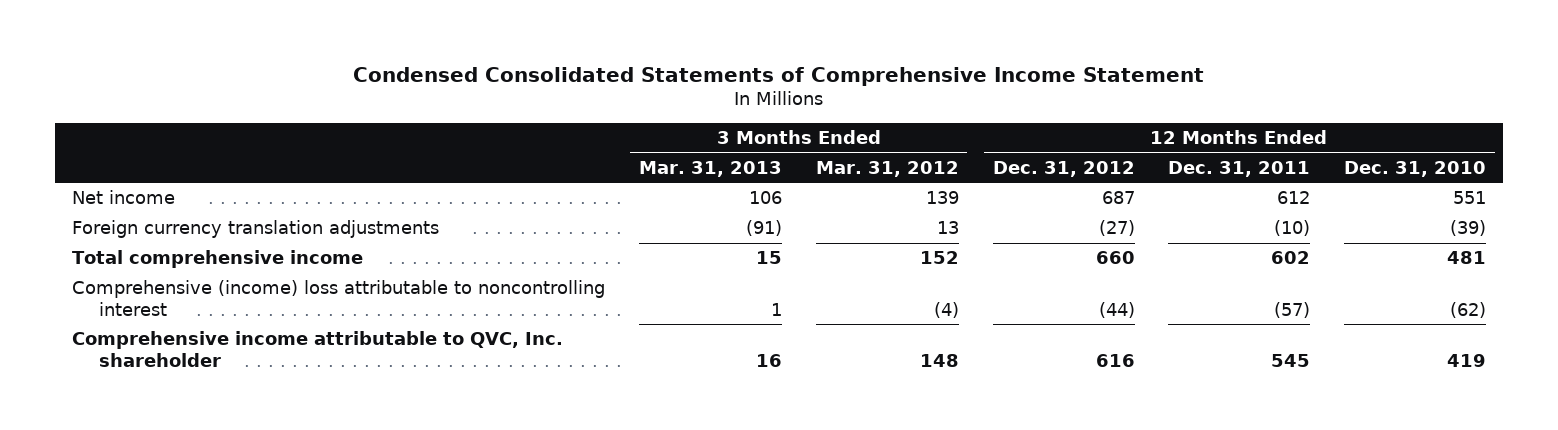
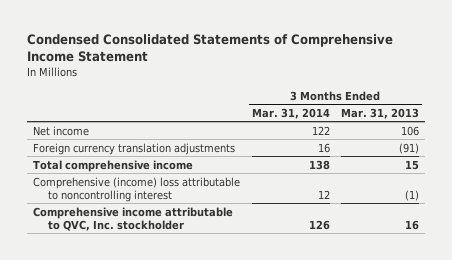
- | 3 Months Ended Mar. 31, 2013 | 3 Months Ended Mar. 31, 2012 | 12 Months Ended Dec. 31, 2012 | 12 Months Ended Dec. 31, 2011 | 12 Months Ended Dec. 31, 2010
+ | 3 Months Ended Mar. 31, 2014 | 3 Months Ended Mar. 31, 2013
- Comprehensive (income) loss attributable to noncontrolling interest | 1 | (4) | (44) | (57) | (62)
- Comprehensive income attributable to QVC, Inc. shareholder | 16 | 148 | 616 | 545 | 419
+ Comprehensive (income) loss attributable to noncontrolling interest | 12 | (1)
+ Comprehensive income attributable to QVC, Inc. stockholder | 126 | 16

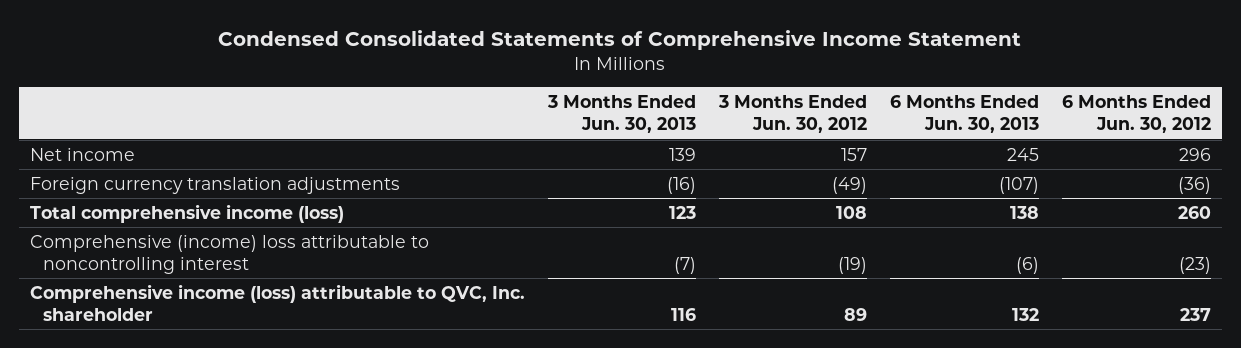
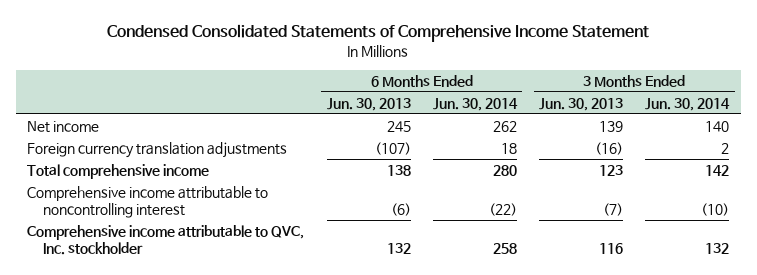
- | 3 Months Ended Jun. 30, 2013 | 3 Months Ended Jun. 30, 2012 | 6 Months Ended Jun. 30, 2013 | 6 Months Ended Jun. 30, 2012
+ | 6 Months Ended Jun. 30, 2013 | 6 Months Ended Jun. 30, 2014 | 3 Months Ended Jun. 30, 2013 | 3 Months Ended Jun. 30, 2014
- Total comprehensive income (loss) | 123 | 108 | 138 | 260
- Comprehensive (income) loss attributable to noncontrolling interest | (7) | (19) | (6) | (23)
- Comprehensive income (loss) attributable to QVC, Inc. shareholder | 116 | 89 | 132 | 237
+ Total comprehensive income | 138 | 280 | 123 | 142
+ Comprehensive income attributable to noncontrolling interest | (6) | (22) | (7) | (10)
+ Comprehensive income attributable to QVC, Inc. stockholder | 132 | 258 | 116 | 132

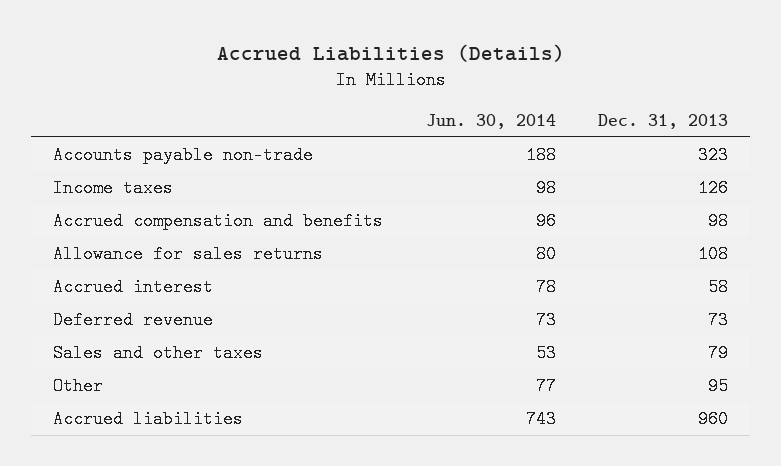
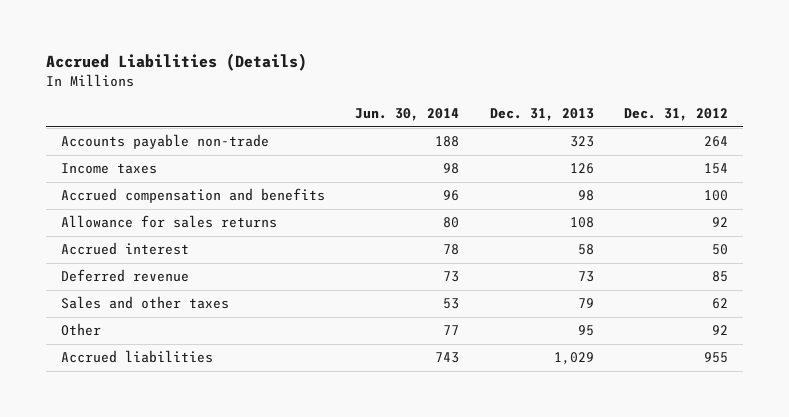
- | Jun. 30, 2014 | Dec. 31, 2013
+ | Jun. 30, 2014 | Dec. 31, 2013 | Dec. 31, 2012
- Accrued liabilities | 743 | 960
+ Accrued liabilities | 743 | 1,029 | 955

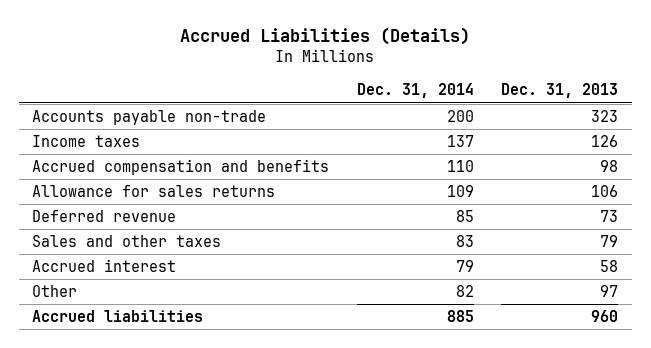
- | Jun. 30, 2014 | Dec. 31, 2013 | Dec. 31, 2012
+ | Dec. 31, 2014 | Dec. 31, 2013
- Allowance for sales returns | 80 | 108 | 92
+ Allowance for sales returns | 109 | 106
- Other | 77 | 95 | 92
- Accrued liabilities | 743 | 1,029 | 955
moved down: Accrued interest | 79 | 58
+ Other | 82 | 97
+ Accrued liabilities | 885 | 960

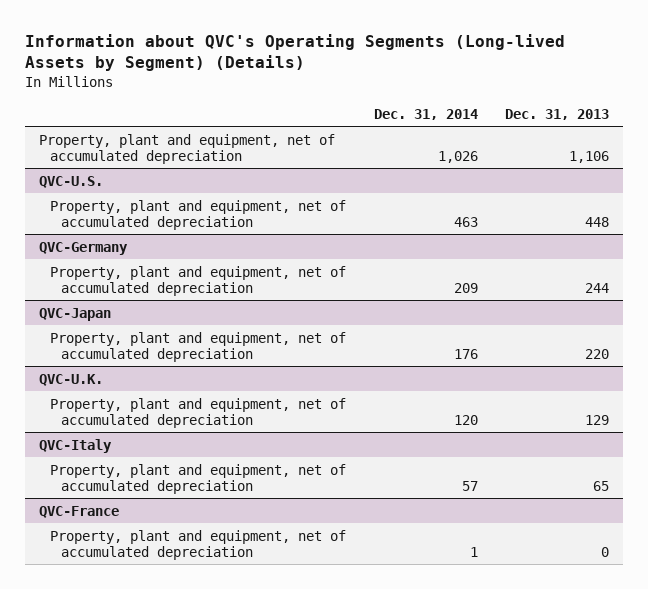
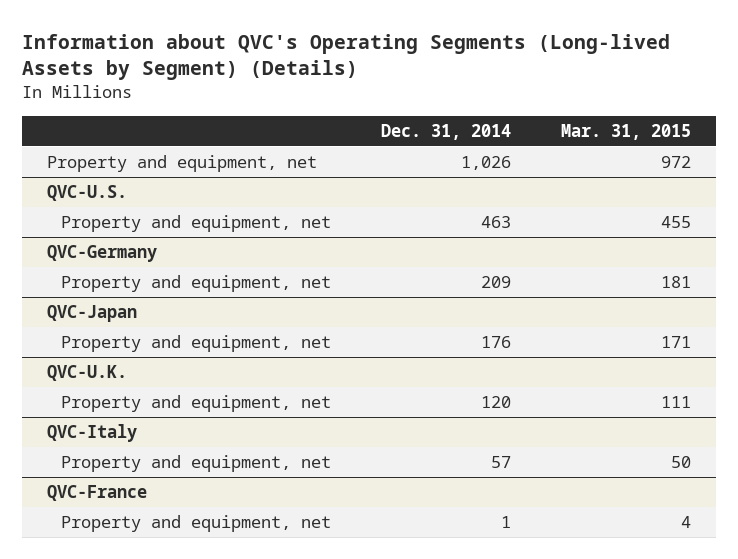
- | Dec. 31, 2014 | Dec. 31, 2013
+ | Dec. 31, 2014 | Mar. 31, 2015
- Property, plant and equipment, net of accumulated depreciation | 1,026 | 1,106
+ Property and equipment, net | 1,026 | 972
@ QVC-U.S.
- Property, plant and equipment, net of accumulated depreciation | 463 | 448
+ Property and equipment, net | 463 | 455
@ QVC-Germany
- Property, plant and equipment, net of accumulated depreciation | 209 | 244
+ Property and equipment, net | 209 | 181
@ QVC-Japan
- Property, plant and equipment, net of accumulated depreciation | 176 | 220
+ Property and equipment, net | 176 | 171
@ QVC-U.K.
- Property, plant and equipment, net of accumulated depreciation | 120 | 129
+ Property and equipment, net | 120 | 111
@ QVC-Italy
- Property, plant and equipment, net of accumulated depreciation | 57 | 65
+ Property and equipment, net | 57 | 50
@ QVC-France
- Property, plant and equipment, net of accumulated depreciation | 1 | 0
+ Property and equipment, net | 1 | 4

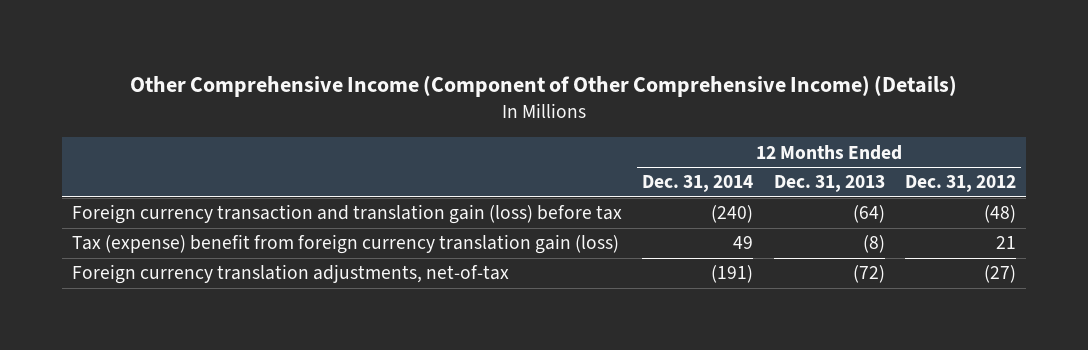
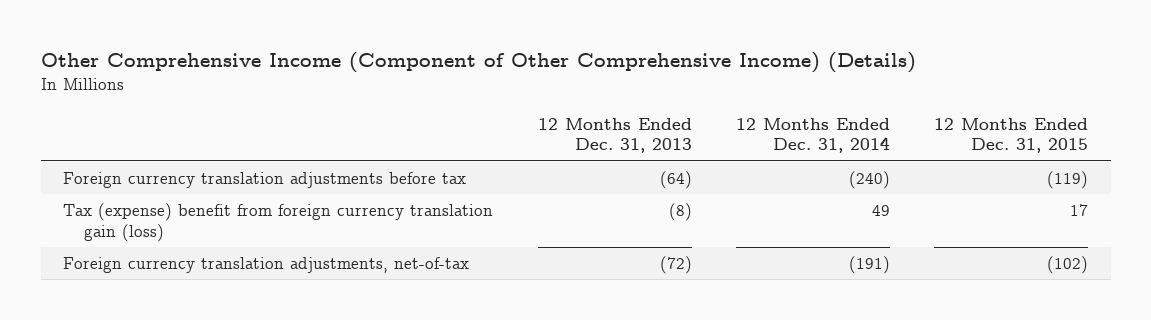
- | 12 Months Ended Dec. 31, 2014 | 12 Months Ended Dec. 31, 2013 | 12 Months Ended Dec. 31, 2012
+ | 12 Months Ended Dec. 31, 2013 | 12 Months Ended Dec. 31, 2014 | 12 Months Ended Dec. 31, 2015
- Foreign currency transaction and translation gain (loss) before tax | (240) | (64) | (48)
+ Foreign currency translation adjustments before tax | (64) | (240) | (119)

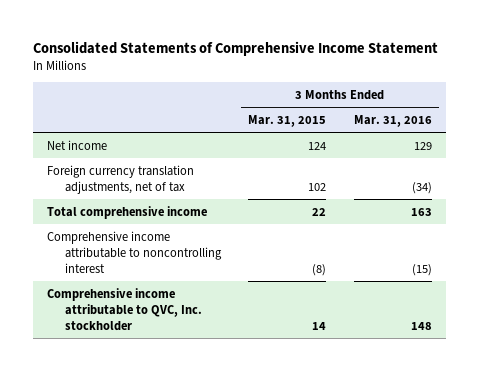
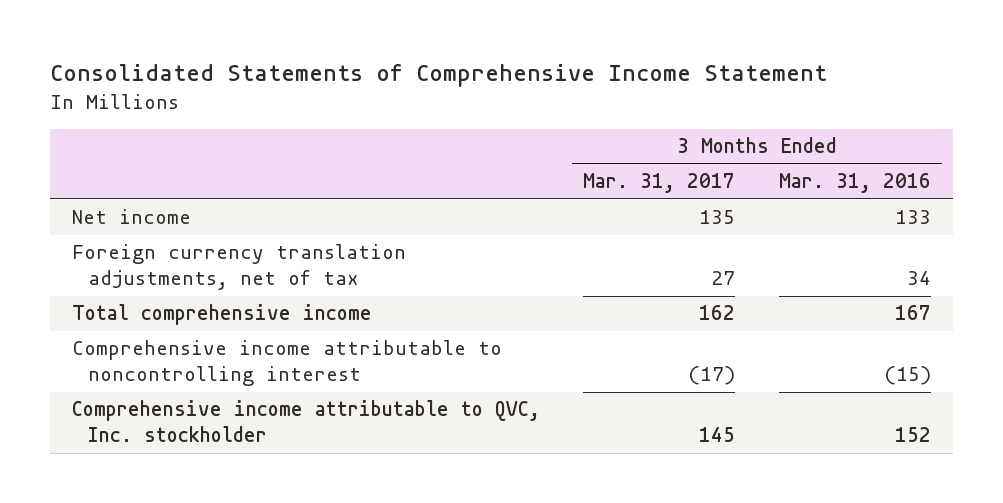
- | 3 Months Ended Mar. 31, 2015 | 3 Months Ended Mar. 31, 2016
+ | 3 Months Ended Mar. 31, 2017 | 3 Months Ended Mar. 31, 2016
- Net income | 124 | 129
- Foreign currency translation adjustments, net of tax | 102 | (34)
- Total comprehensive income | 22 | 163
+ Net income | 135 | 133
+ Foreign currency translation adjustments, net of tax | 27 | 34
+ Total comprehensive income | 162 | 167
- Comprehensive income attributable to QVC, Inc. stockholder | 14 | 148
+ Comprehensive income attributable to QVC, Inc. stockholder | 145 | 152

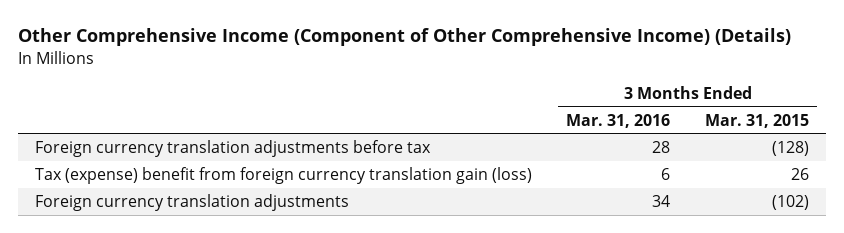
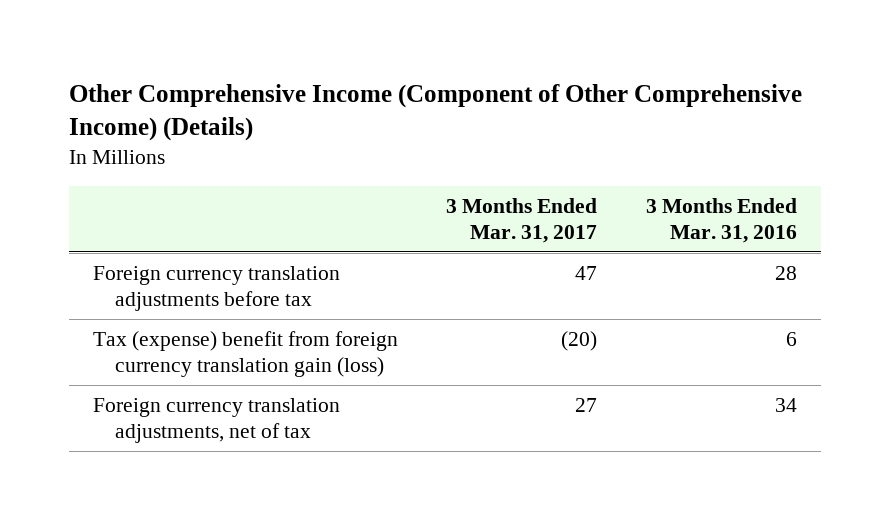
- | 3 Months Ended Mar. 31, 2016 | 3 Months Ended Mar. 31, 2015
+ | 3 Months Ended Mar. 31, 2017 | 3 Months Ended Mar. 31, 2016
- Foreign currency translation adjustments | 34 | (102)
+ Foreign currency translation adjustments, net of tax | 27 | 34

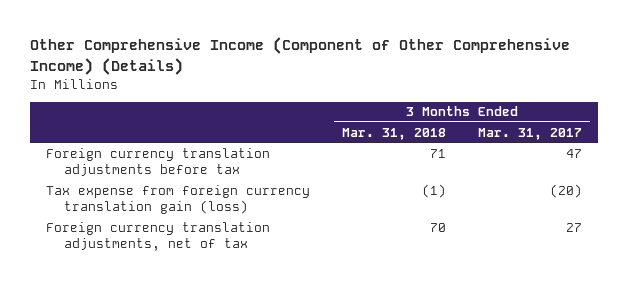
- | 3 Months Ended Mar. 31, 2017 | 3 Months Ended Mar. 31, 2016
+ | 3 Months Ended Mar. 31, 2018 | 3 Months Ended Mar. 31, 2017
- Tax (expense) benefit from foreign currency translation gain (loss) | (20) | 6
+ Tax expense from foreign currency translation gain (loss) | (1) | (20)

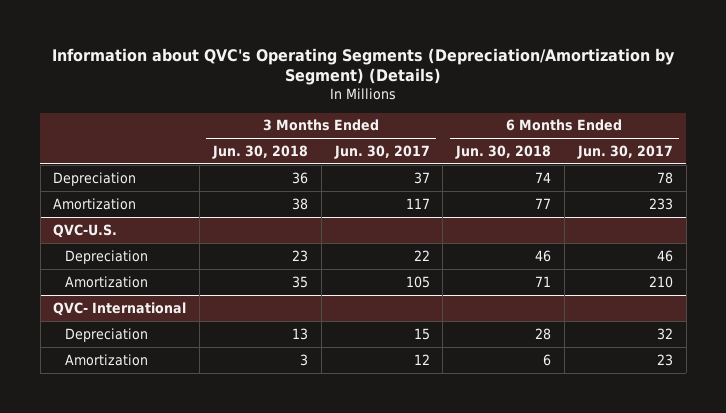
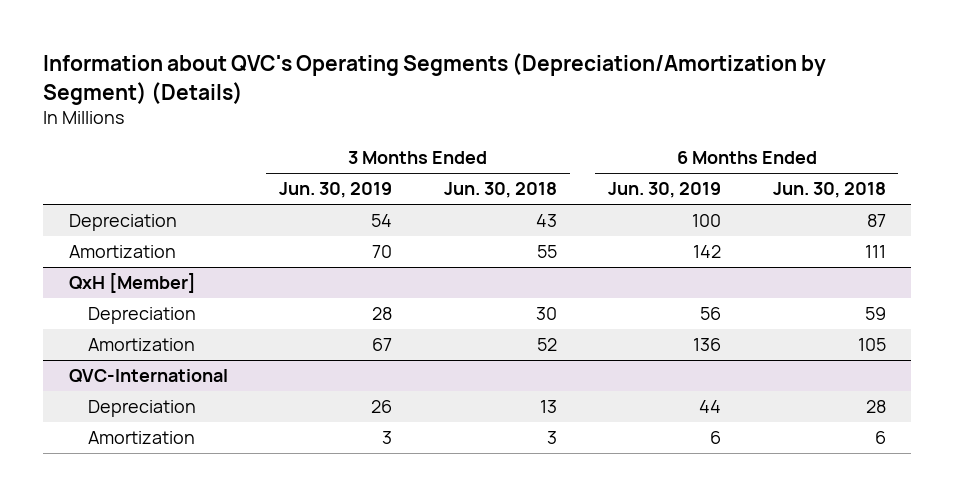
- | 3 Months Ended Jun. 30, 2018 | 3 Months Ended Jun. 30, 2017 | 6 Months Ended Jun. 30, 2018 | 6 Months Ended Jun. 30, 2017
+ | 3 Months Ended Jun. 30, 2019 | 3 Months Ended Jun. 30, 2018 | 6 Months Ended Jun. 30, 2019 | 6 Months Ended Jun. 30, 2018
- Depreciation | 36 | 37 | 74 | 78
- Amortization | 38 | 117 | 77 | 233
- QVC-U.S.
- Depreciation | 23 | 22 | 46 | 46
- Amortization | 35 | 105 | 71 | 210
- QVC- International
+ Depreciation | 54 | 43 | 100 | 87
+ Amortization | 70 | 55 | 142 | 111
+ QxH [Member]
+ Depreciation | 28 | 30 | 56 | 59
+ Amortization | 67 | 52 | 136 | 105
+ QVC-International

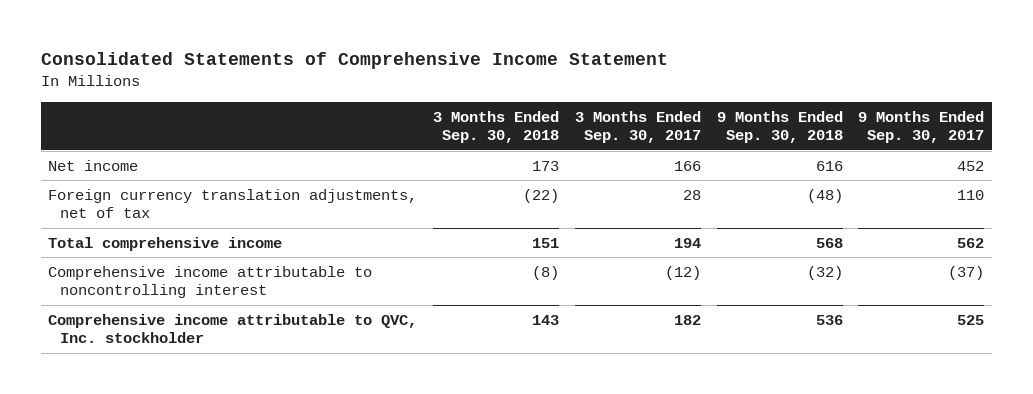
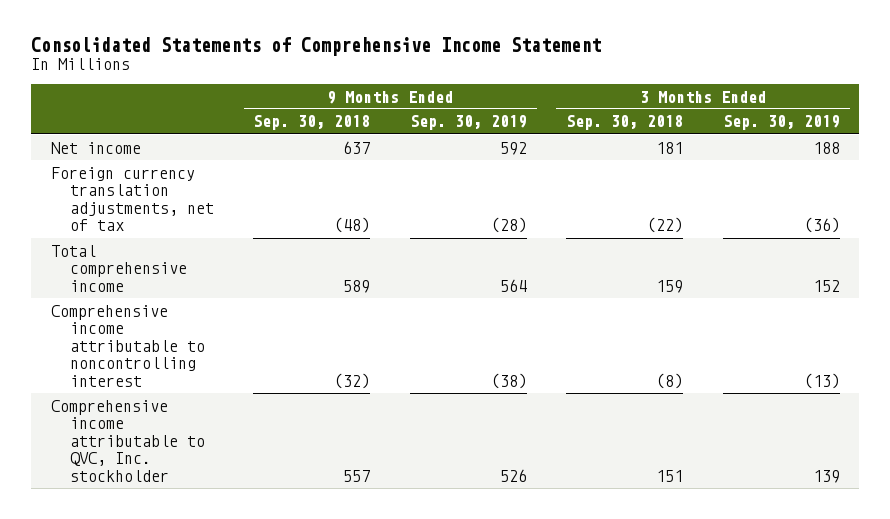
- | 3 Months Ended Sep. 30, 2018 | 3 Months Ended Sep. 30, 2017 | 9 Months Ended Sep. 30, 2018 | 9 Months Ended Sep. 30, 2017
+ | 9 Months Ended Sep. 30, 2018 | 9 Months Ended Sep. 30, 2019 | 3 Months Ended Sep. 30, 2018 | 3 Months Ended Sep. 30, 2019
- Net income | 173 | 166 | 616 | 452
+ Net income | 637 | 592 | 181 | 188
- Total comprehensive income | 151 | 194 | 568 | 562
+ Total comprehensive income | 589 | 564 | 159 | 152
- Comprehensive income attributable to QVC, Inc. stockholder | 143 | 182 | 536 | 525
+ Comprehensive income attributable to QVC, Inc. stockholder | 557 | 526 | 151 | 139

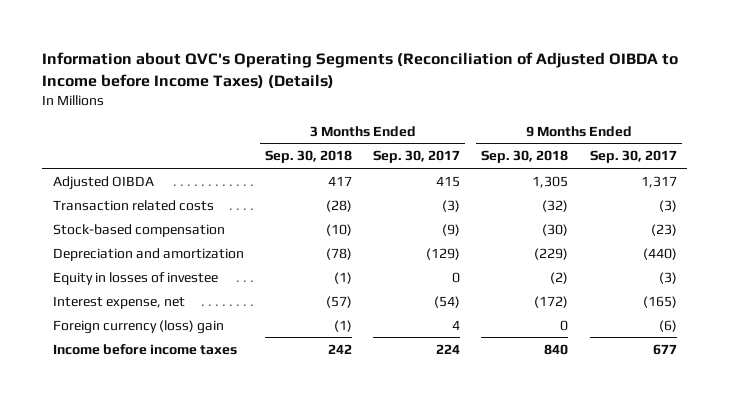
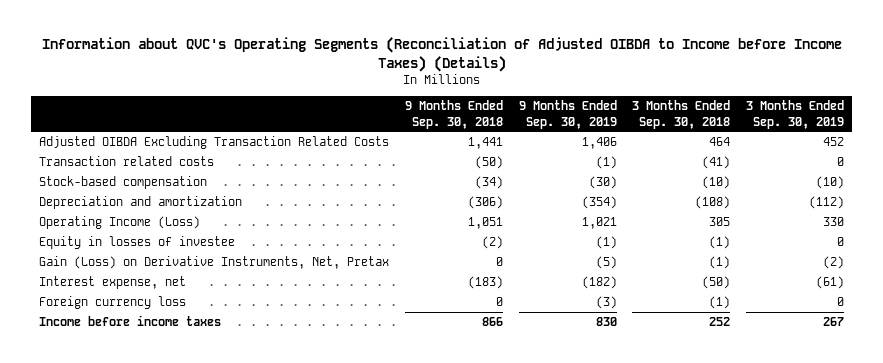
- | 3 Months Ended Sep. 30, 2018 | 3 Months Ended Sep. 30, 2017 | 9 Months Ended Sep. 30, 2018 | 9 Months Ended Sep. 30, 2017
+ | 9 Months Ended Sep. 30, 2018 | 9 Months Ended Sep. 30, 2019 | 3 Months Ended Sep. 30, 2018 | 3 Months Ended Sep. 30, 2019
- Adjusted OIBDA | 417 | 415 | 1,305 | 1,317
- Transaction related costs | (28) | (3) | (32) | (3)
- Stock-based compensation | (10) | (9) | (30) | (23)
- Depreciation and amortization | (78) | (129) | (229) | (440)
+ Adjusted OIBDA Excluding Transaction Related Costs | 1,441 | 1,406 | 464 | 452
+ Transaction related costs | (50) | (1) | (41) | 0
+ Stock-based compensation | (34) | (30) | (10) | (10)
+ Depreciation and amortization | (306) | (354) | (108) | (112)
+ Operating Income (Loss) | 1,051 | 1,021 | 305 | 330
- Interest expense, net | (57) | (54) | (172) | (165)
- Foreign currency (loss) gain | (1) | 4 | 0 | (6)
- Income before income taxes | 242 | 224 | 840 | 677
+ Gain (Loss) on Derivative Instruments, Net, Pretax | 0 | (5) | (1) | (2)
+ Interest expense, net | (183) | (182) | (50) | (61)
+ Foreign currency loss | 0 | (3) | (1) | 0
+ Income before income taxes | 866 | 830 | 252 | 267

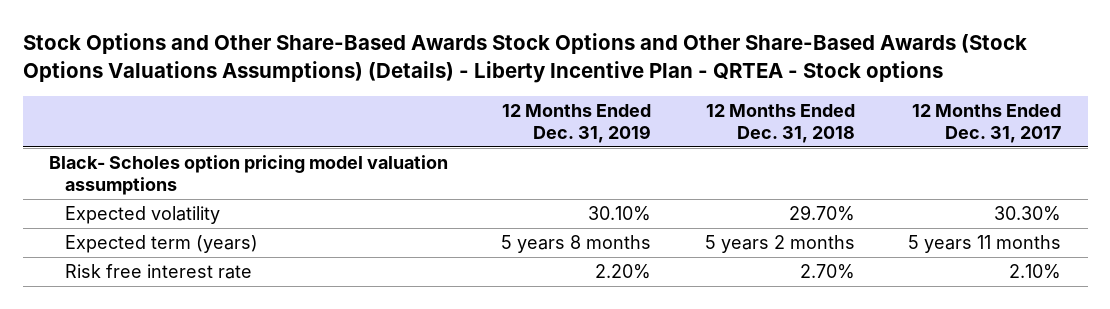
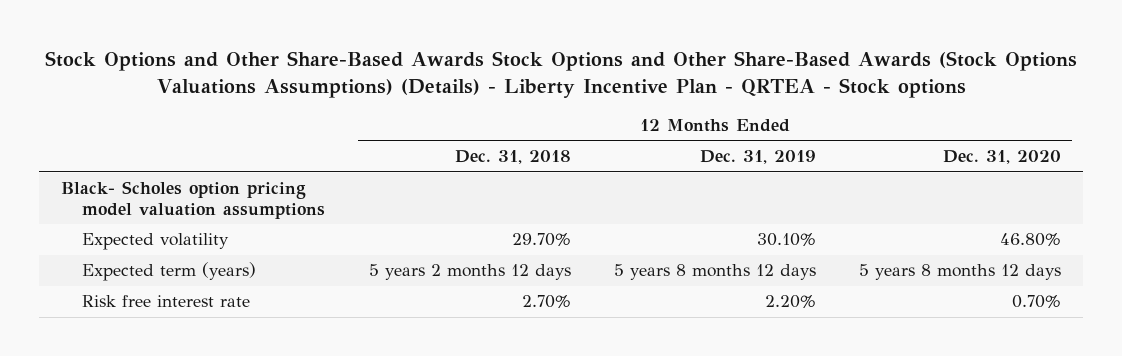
- | 12 Months Ended Dec. 31, 2019 | 12 Months Ended Dec. 31, 2018 | 12 Months Ended Dec. 31, 2017
+ | 12 Months Ended Dec. 31, 2018 | 12 Months Ended Dec. 31, 2019 | 12 Months Ended Dec. 31, 2020
- Expected term (years) | 5 years 8 months | 5 years 2 months | 5 years 11 months
+ Expected term (years) | 5 years 2 months 12 days | 5 years 8 months 12 days | 5 years 8 months 12 days

